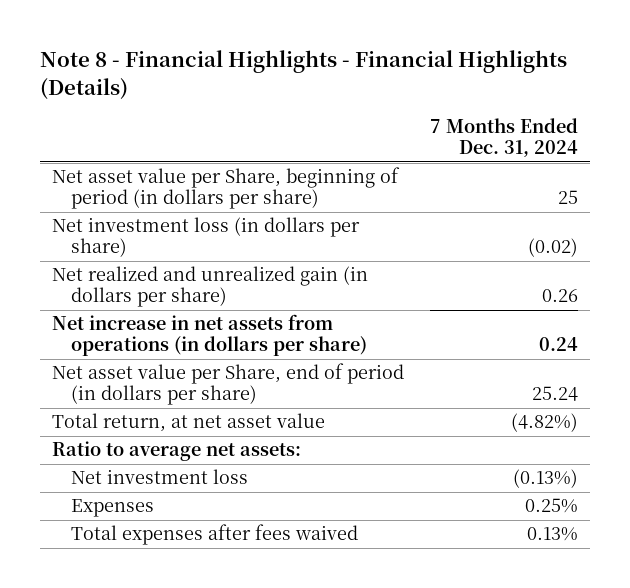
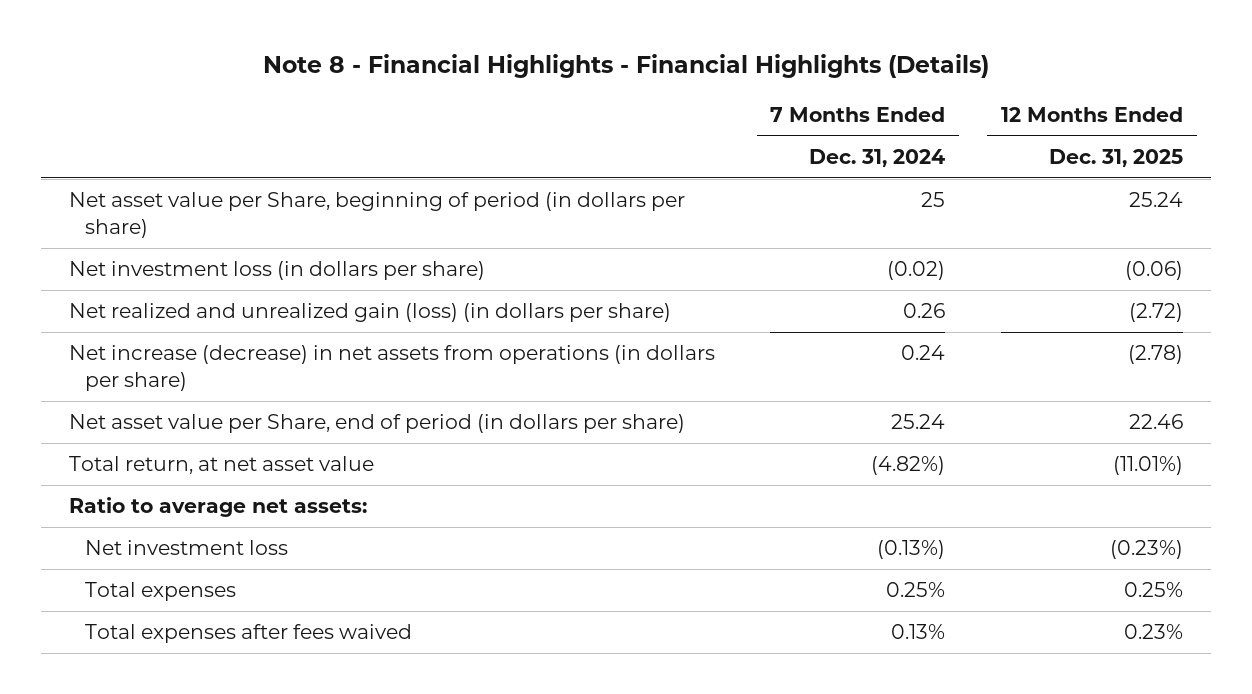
- | 7 Months Ended Dec. 31, 2024
+ | 7 Months Ended Dec. 31, 2024 | 12 Months Ended Dec. 31, 2025
- Net realized and unrealized gain (in dollars per share) | 0.26
- Net increase in net assets from operations (in dollars per share) | 0.24
+ Net realized and unrealized gain (loss) (in dollars per share) | 0.26 | (2.72)
+ Net increase (decrease) in net assets from operations (in dollars per share) | 0.24 | (2.78)
- Expenses | 0.25%
+ Total expenses | 0.25% | 0.25%

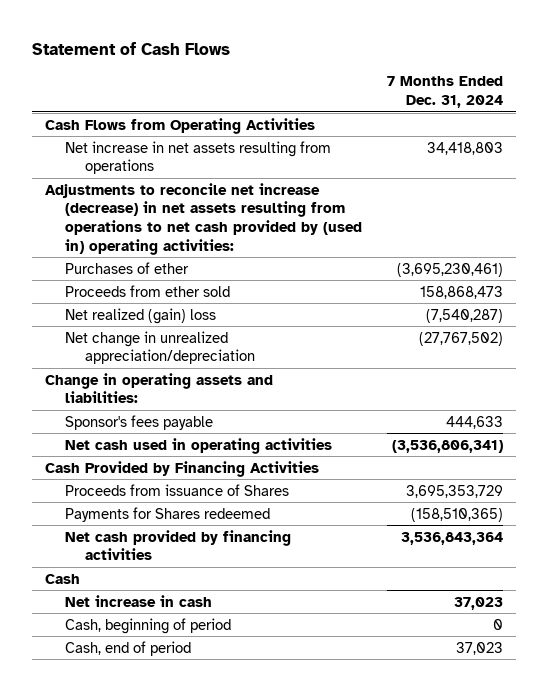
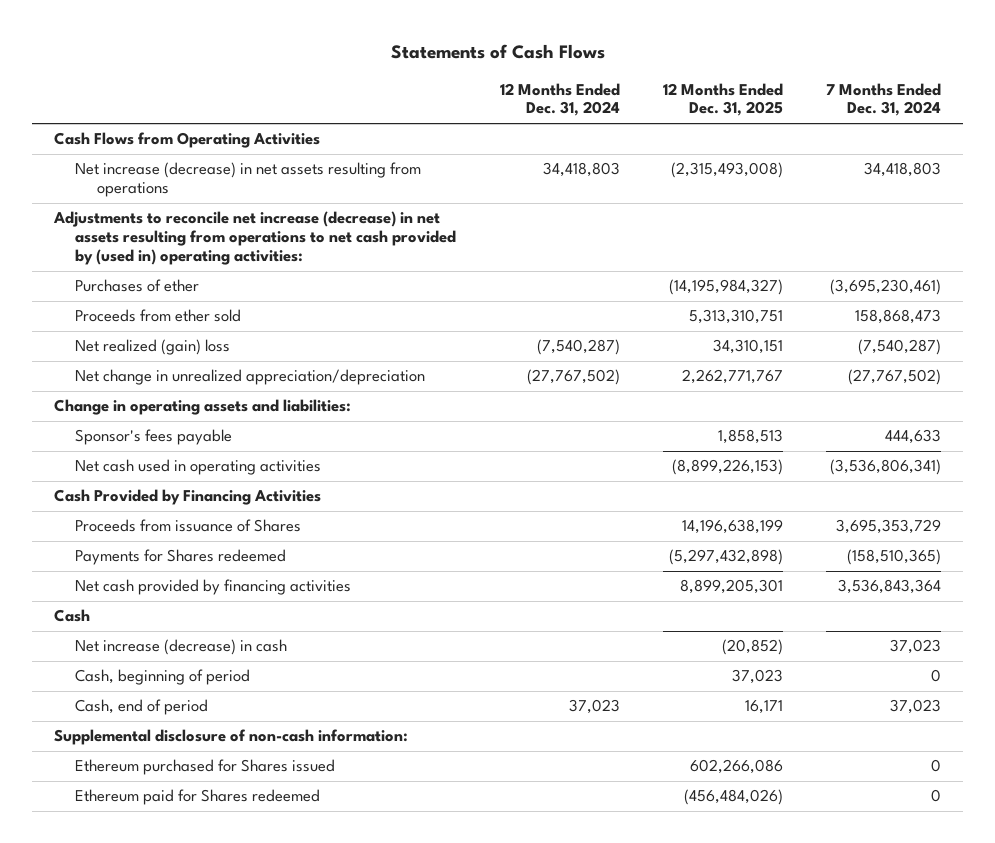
- Statement of Cash Flows
+ Statements of Cash Flows
- | 7 Months Ended Dec. 31, 2024
+ | 12 Months Ended Dec. 31, 2024 | 12 Months Ended Dec. 31, 2025 | 7 Months Ended Dec. 31, 2024
- Net increase in net assets resulting from operations | 34,418,803
+ Net increase (decrease) in net assets resulting from operations | 34,418,803 | (2,315,493,008) | 34,418,803
- Net increase in cash | 37,023
+ Net increase (decrease) in cash | | (20,852) | 37,023
+ Supplemental disclosure of non-cash information:
+ Ethereum purchased for Shares issued | | 602,266,086 | 0
+ Ethereum paid for Shares redeemed | | (456,484,026) | 0

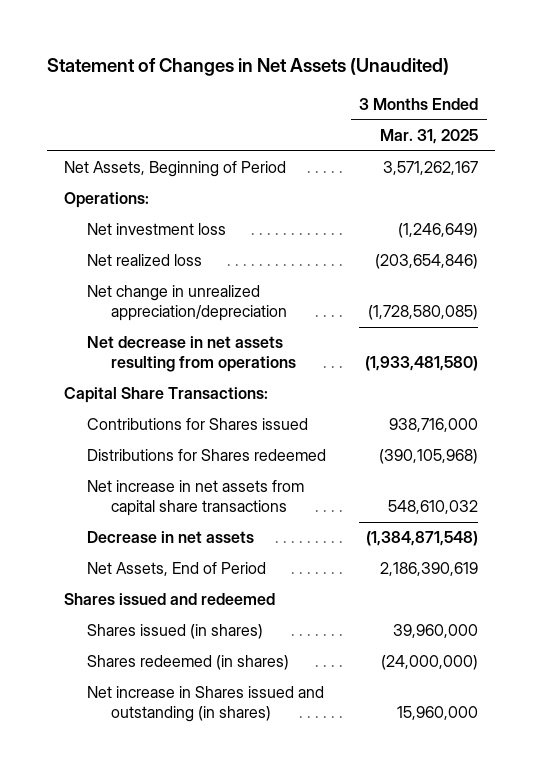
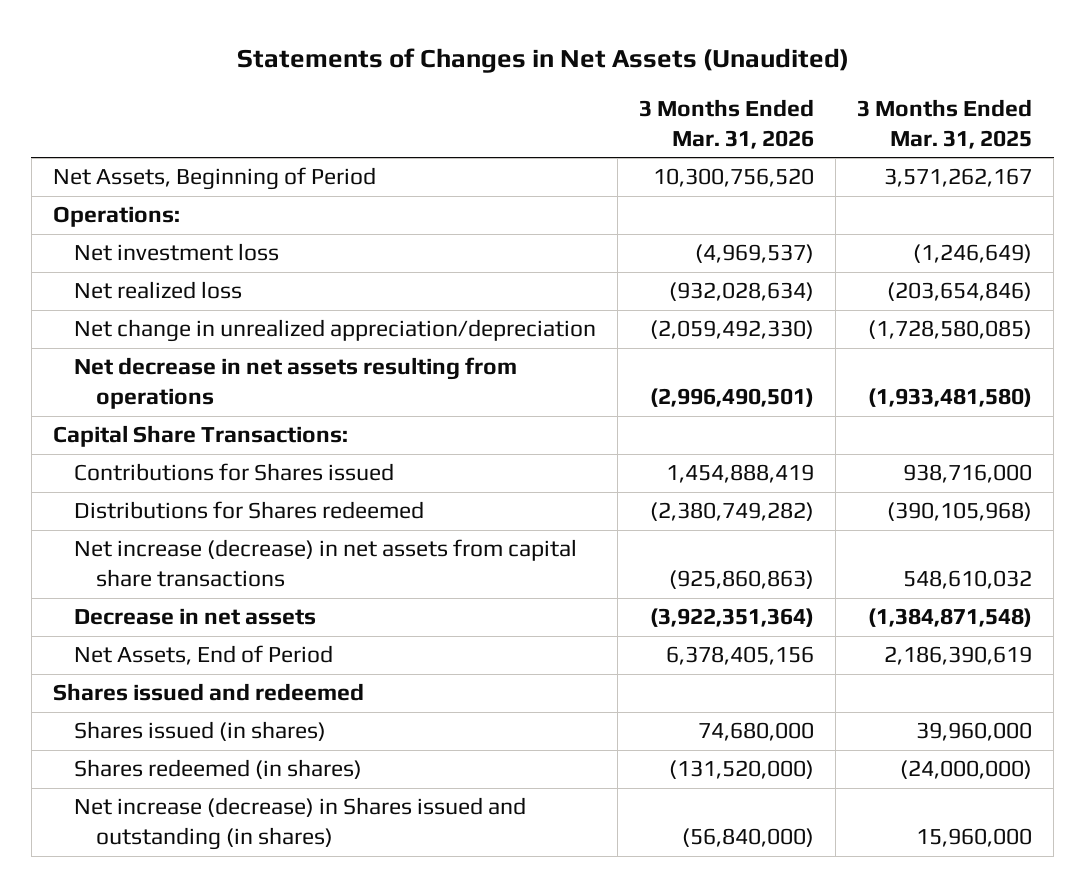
- Statement of Changes in Net Assets (Unaudited)
+ Statements of Changes in Net Assets (Unaudited)
- | 3 Months Ended Mar. 31, 2025
+ | 3 Months Ended Mar. 31, 2026 | 3 Months Ended Mar. 31, 2025
- Net increase in net assets from capital share transactions | 548,610,032
+ Net increase (decrease) in net assets from capital share transactions | (925,860,863) | 548,610,032
- Net increase in Shares issued and outstanding (in shares) | 15,960,000
+ Net increase (decrease) in Shares issued and outstanding (in shares) | (56,840,000) | 15,960,000

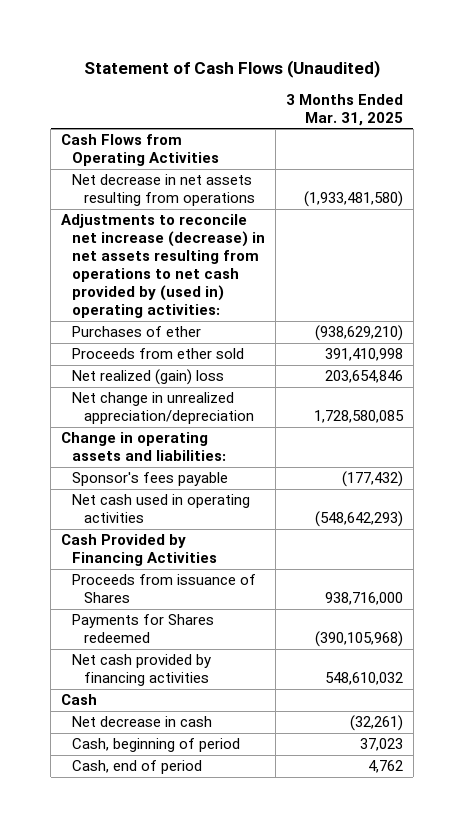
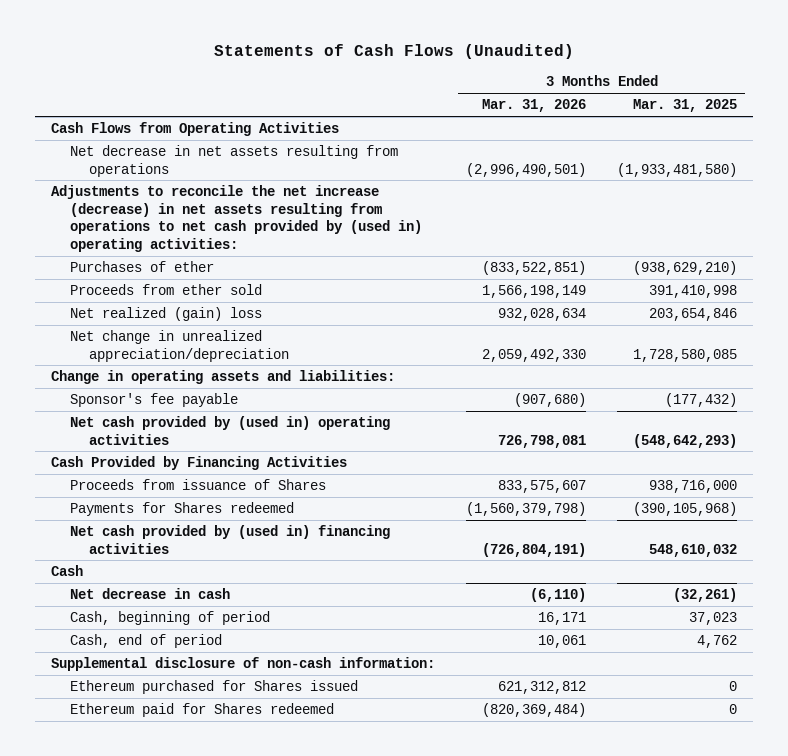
- Statement of Cash Flows (Unaudited)
+ Statements of Cash Flows (Unaudited)
- | 3 Months Ended Mar. 31, 2025
+ | 3 Months Ended Mar. 31, 2026 | 3 Months Ended Mar. 31, 2025
- Adjustments to reconcile net increase (decrease) in net assets resulting from operations to net cash provided by (used in) operating activities:
+ Adjustments to reconcile the net increase (decrease) in net assets resulting from operations to net cash provided by (used in) operating activities:
- Sponsor's fees payable | (177,432)
- Net cash used in operating activities | (548,642,293)
+ Sponsor's fee payable | (907,680) | (177,432)
+ Net cash provided by (used in) operating activities | 726,798,081 | (548,642,293)
- Net cash provided by financing activities | 548,610,032
+ Net cash provided by (used in) financing activities | (726,804,191) | 548,610,032
+ Supplemental disclosure of non-cash information:
+ Ethereum purchased for Shares issued | 621,312,812 | 0
+ Ethereum paid for Shares redeemed | (820,369,484) | 0

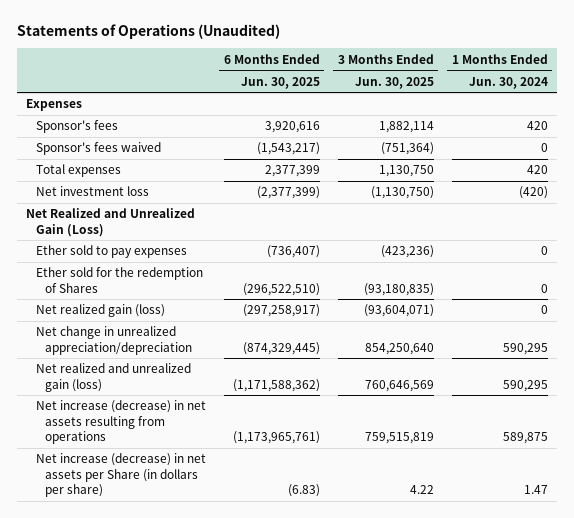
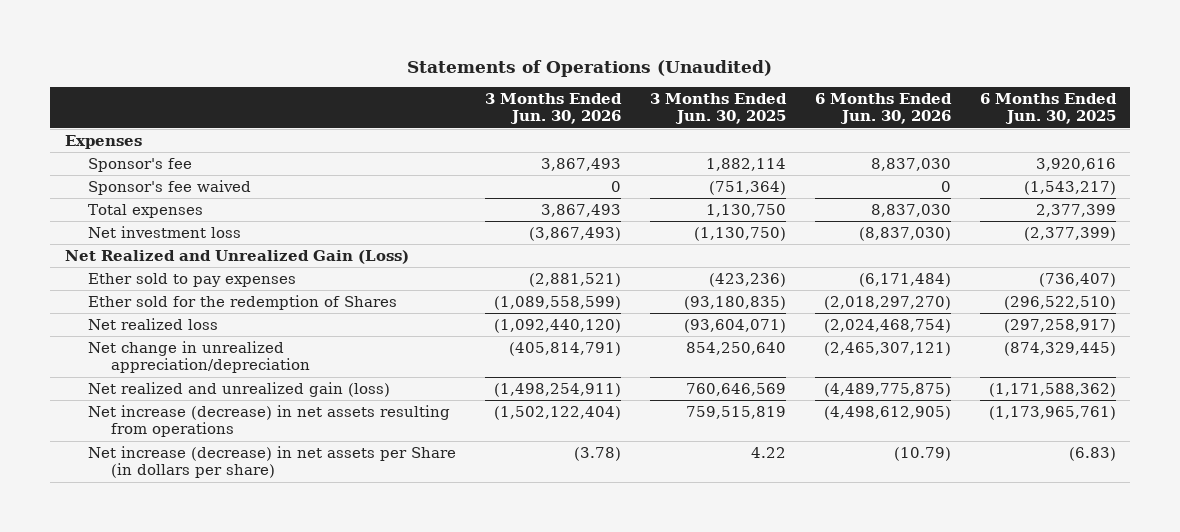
- | 6 Months Ended Jun. 30, 2025 | 3 Months Ended Jun. 30, 2025 | 1 Months Ended Jun. 30, 2024
+ | 3 Months Ended Jun. 30, 2026 | 3 Months Ended Jun. 30, 2025 | 6 Months Ended Jun. 30, 2026 | 6 Months Ended Jun. 30, 2025
- Sponsor's fees | 3,920,616 | 1,882,114 | 420
- Sponsor's fees waived | (1,543,217) | (751,364) | 0
+ Sponsor's fee | 3,867,493 | 1,882,114 | 8,837,030 | 3,920,616
+ Sponsor's fee waived | 0 | (751,364) | 0 | (1,543,217)
- Net realized gain (loss) | (297,258,917) | (93,604,071) | 0
+ Net realized loss | (1,092,440,120) | (93,604,071) | (2,024,468,754) | (297,258,917)

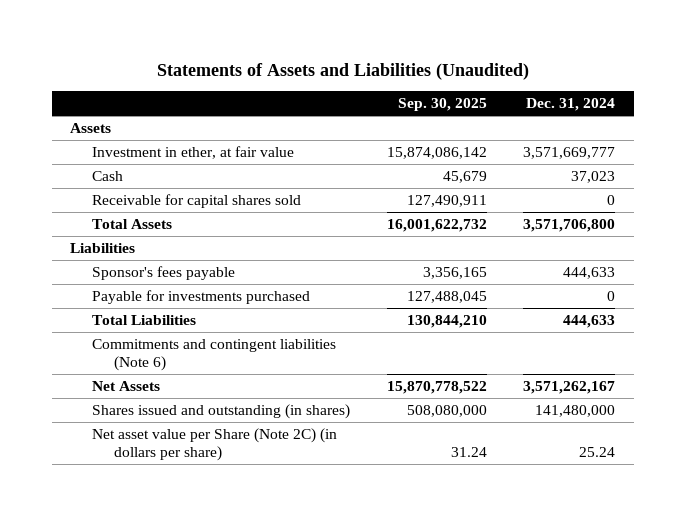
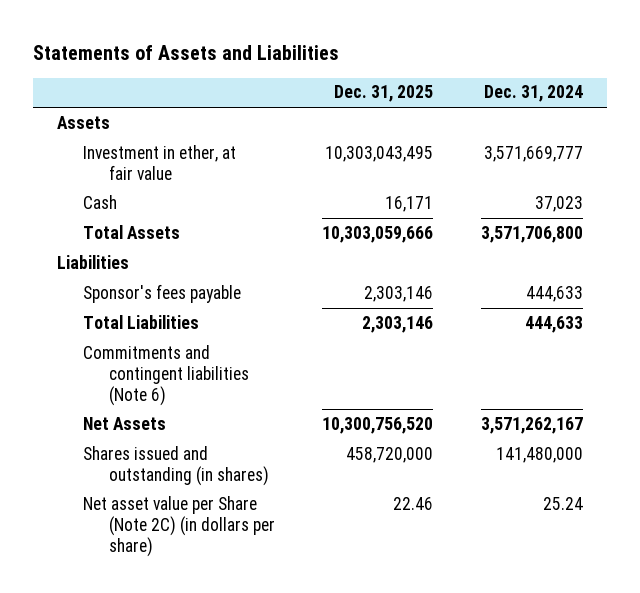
- Statements of Assets and Liabilities (Unaudited)
+ Statements of Assets and Liabilities
- | Sep. 30, 2025 | Dec. 31, 2024
+ | Dec. 31, 2025 | Dec. 31, 2024
- Receivable for capital shares sold | 127,490,911 | 0
- Payable for investments purchased | 127,488,045 | 0

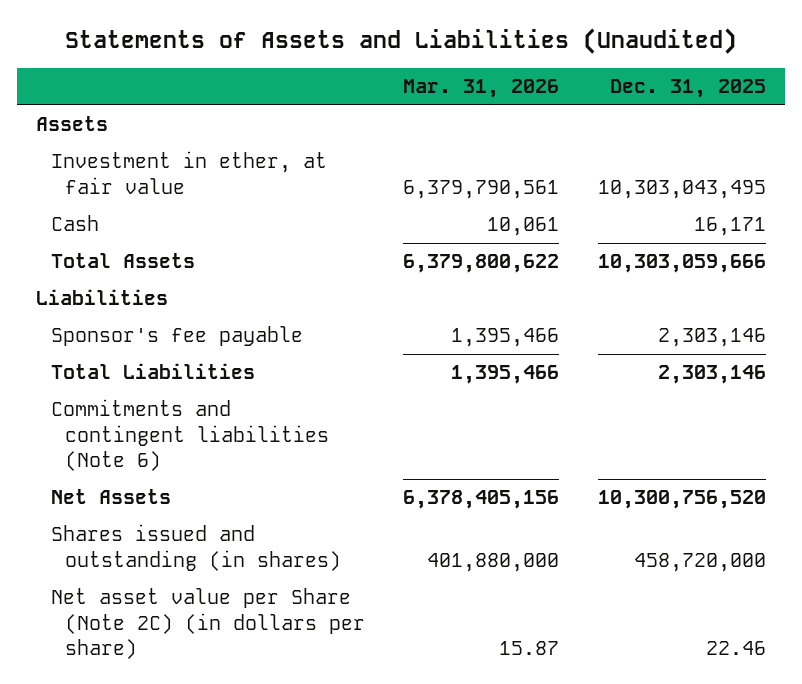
- Statements of Assets and Liabilities
+ Statements of Assets and Liabilities (Unaudited)
- | Dec. 31, 2025 | Dec. 31, 2024
+ | Mar. 31, 2026 | Dec. 31, 2025
- Sponsor's fees payable | 2,303,146 | 444,633
+ Sponsor's fee payable | 1,395,466 | 2,303,146

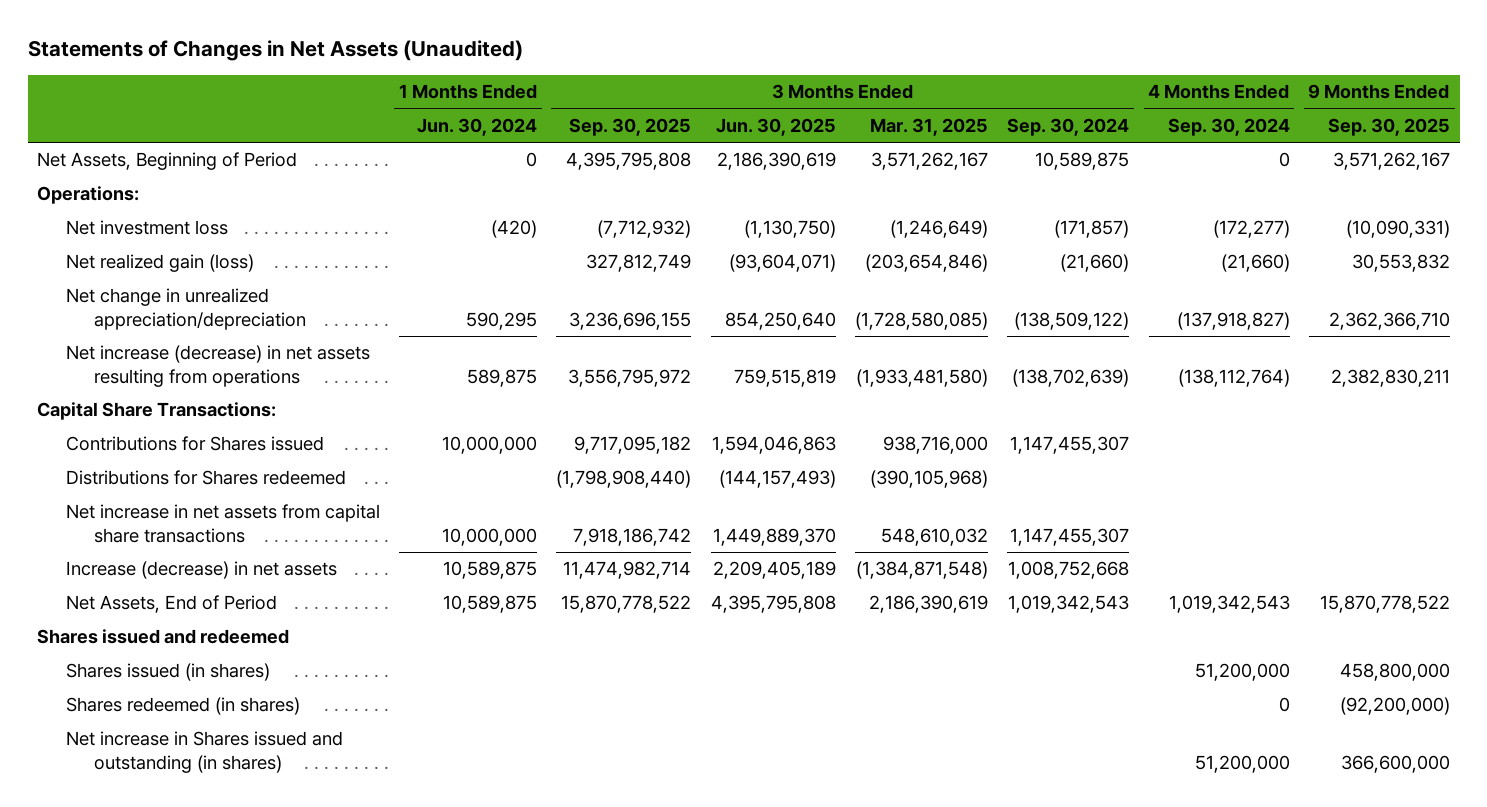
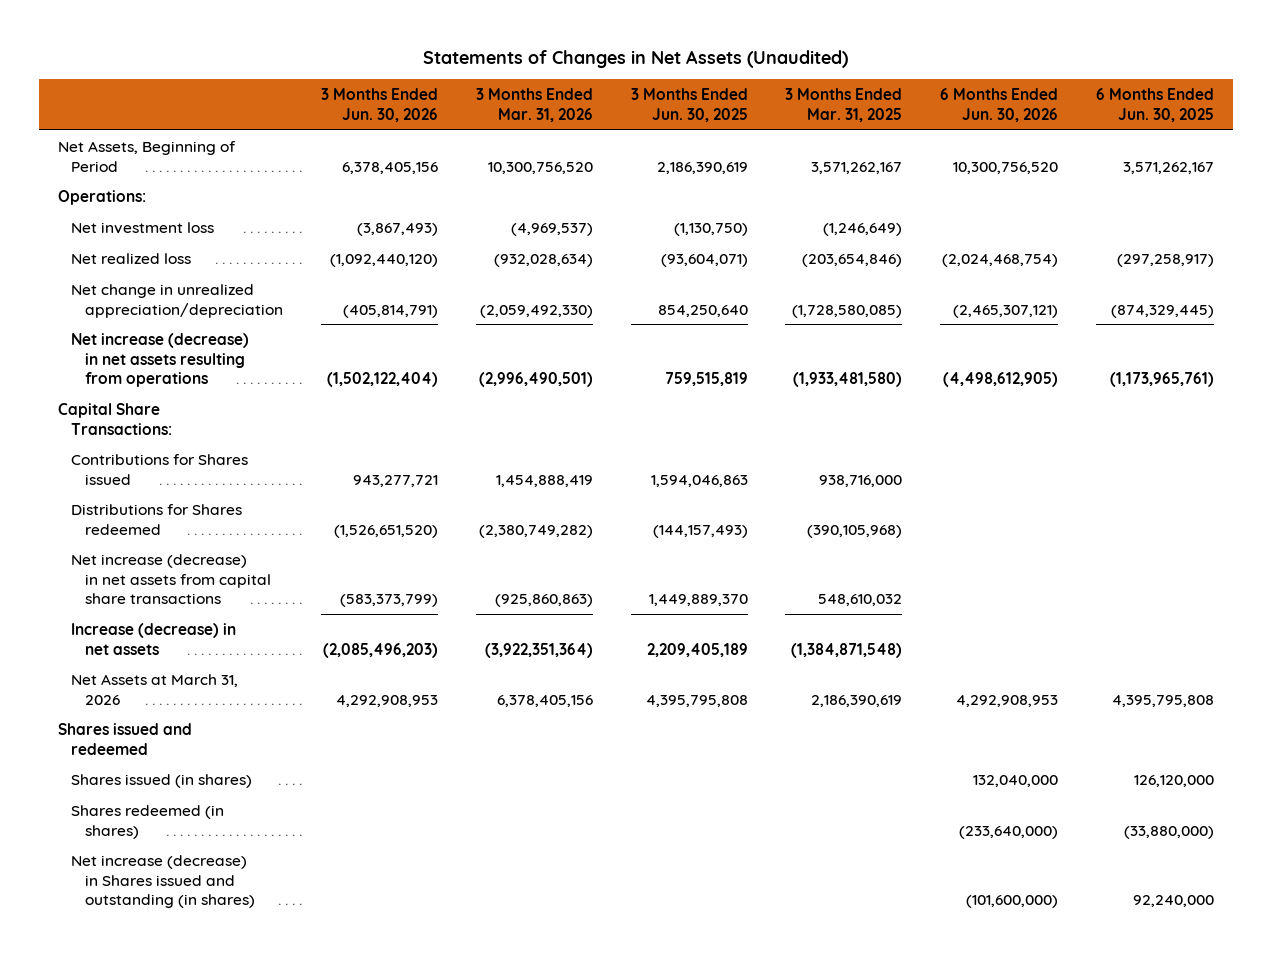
- | 1 Months Ended Jun. 30, 2024 | 3 Months Ended Sep. 30, 2025 | 3 Months Ended Jun. 30, 2025 | 3 Months Ended Mar. 31, 2025 | 3 Months Ended Sep. 30, 2024 | 4 Months Ended Sep. 30, 2024 | 9 Months Ended Sep. 30, 2025
+ | 3 Months Ended Jun. 30, 2026 | 3 Months Ended Mar. 31, 2026 | 3 Months Ended Jun. 30, 2025 | 3 Months Ended Mar. 31, 2025 | 6 Months Ended Jun. 30, 2026 | 6 Months Ended Jun. 30, 2025
- Net realized gain (loss) | | 327,812,749 | (93,604,071) | (203,654,846) | (21,660) | (21,660) | 30,553,832
+ Net realized loss | (1,092,440,120) | (932,028,634) | (93,604,071) | (203,654,846) | (2,024,468,754) | (297,258,917)
- Net increase in net assets from capital share transactions | 10,000,000 | 7,918,186,742 | 1,449,889,370 | 548,610,032 | 1,147,455,307 | |
+ Net increase (decrease) in net assets from capital share transactions | (583,373,799) | (925,860,863) | 1,449,889,370 | 548,610,032 | |
- Net Assets, End of Period | 10,589,875 | 15,870,778,522 | 4,395,795,808 | 2,186,390,619 | 1,019,342,543 | 1,019,342,543 | 15,870,778,522
+ Net Assets at March 31, 2026 | 4,292,908,953 | 6,378,405,156 | 4,395,795,808 | 2,186,390,619 | 4,292,908,953 | 4,395,795,808
- Net increase in Shares issued and outstanding (in shares) | | | | | | 51,200,000 | 366,600,000
+ Net increase (decrease) in Shares issued and outstanding (in shares) | | | | | (101,600,000) | 92,240,000

